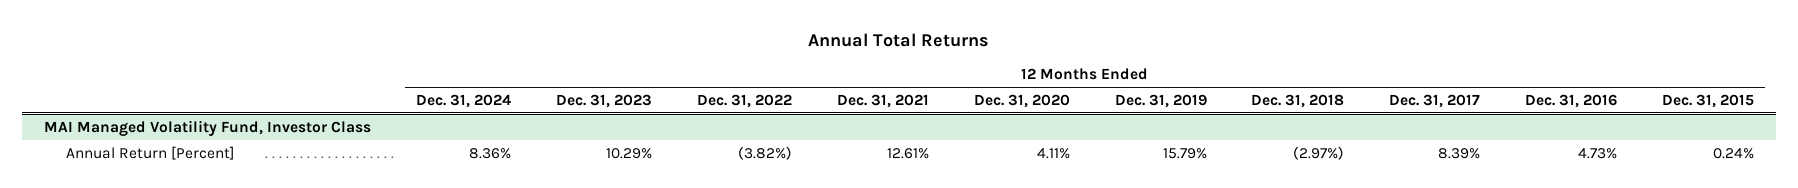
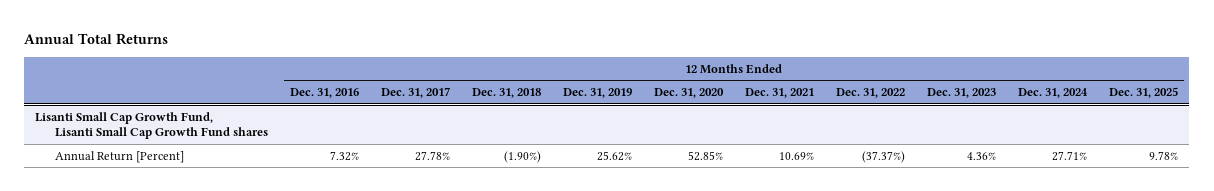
- | 12 Months Ended Dec. 31, 2024 | 12 Months Ended Dec. 31, 2023 | 12 Months Ended Dec. 31, 2022 | 12 Months Ended Dec. 31, 2021 | 12 Months Ended Dec. 31, 2020 | 12 Months Ended Dec. 31, 2019 | 12 Months Ended Dec. 31, 2018 | 12 Months Ended Dec. 31, 2017 | 12 Months Ended Dec. 31, 2016 | 12 Months Ended Dec. 31, 2015
+ | 12 Months Ended Dec. 31, 2016 | 12 Months Ended Dec. 31, 2017 | 12 Months Ended Dec. 31, 2018 | 12 Months Ended Dec. 31, 2019 | 12 Months Ended Dec. 31, 2020 | 12 Months Ended Dec. 31, 2021 | 12 Months Ended Dec. 31, 2022 | 12 Months Ended Dec. 31, 2023 | 12 Months Ended Dec. 31, 2024 | 12 Months Ended Dec. 31, 2025
- MAI Managed Volatility Fund, Investor Class
- Annual Return [Percent] | 8.36% | 10.29% | (3.82%) | 12.61% | 4.11% | 15.79% | (2.97%) | 8.39% | 4.73% | 0.24%
+ Lisanti Small Cap Growth Fund, Lisanti Small Cap Growth Fund shares
+ Annual Return [Percent] | 7.32% | 27.78% | (1.90%) | 25.62% | 52.85% | 10.69% | (37.37%) | 4.36% | 27.71% | 9.78%

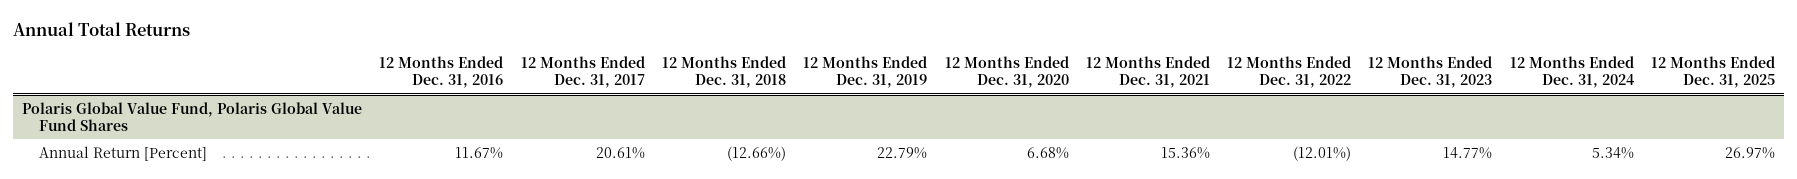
- Lisanti Small Cap Growth Fund, Lisanti Small Cap Growth Fund shares
- Annual Return [Percent] | 7.32% | 27.78% | (1.90%) | 25.62% | 52.85% | 10.69% | (37.37%) | 4.36% | 27.71% | 9.78%
+ Polaris Global Value Fund, Polaris Global Value Fund Shares
+ Annual Return [Percent] | 11.67% | 20.61% | (12.66%) | 22.79% | 6.68% | 15.36% | (12.01%) | 14.77% | 5.34% | 26.97%

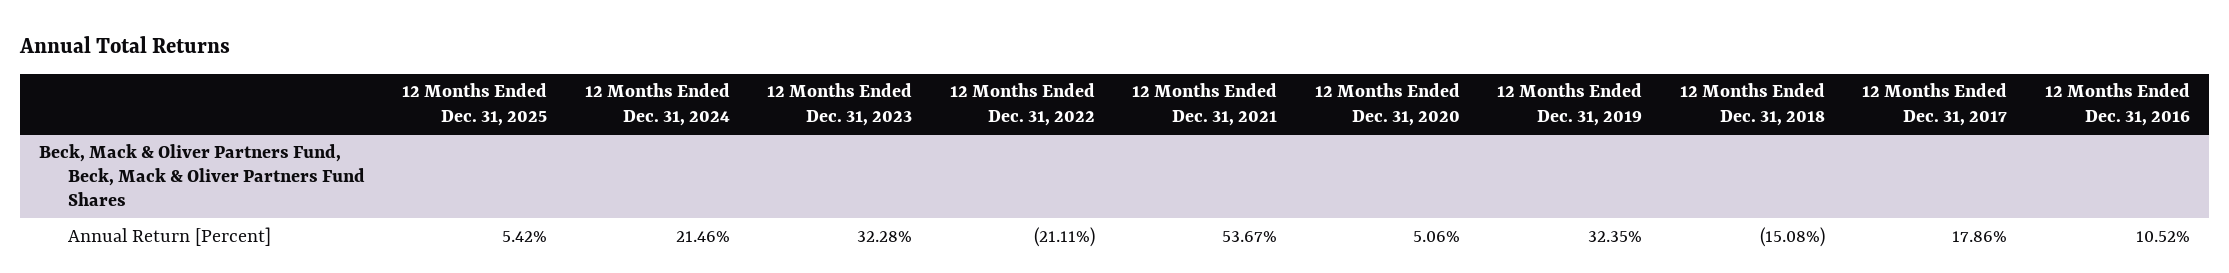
- | 12 Months Ended Dec. 31, 2016 | 12 Months Ended Dec. 31, 2017 | 12 Months Ended Dec. 31, 2018 | 12 Months Ended Dec. 31, 2019 | 12 Months Ended Dec. 31, 2020 | 12 Months Ended Dec. 31, 2021 | 12 Months Ended Dec. 31, 2022 | 12 Months Ended Dec. 31, 2023 | 12 Months Ended Dec. 31, 2024 | 12 Months Ended Dec. 31, 2025
+ | 12 Months Ended Dec. 31, 2025 | 12 Months Ended Dec. 31, 2024 | 12 Months Ended Dec. 31, 2023 | 12 Months Ended Dec. 31, 2022 | 12 Months Ended Dec. 31, 2021 | 12 Months Ended Dec. 31, 2020 | 12 Months Ended Dec. 31, 2019 | 12 Months Ended Dec. 31, 2018 | 12 Months Ended Dec. 31, 2017 | 12 Months Ended Dec. 31, 2016
- Polaris Global Value Fund, Polaris Global Value Fund Shares
- Annual Return [Percent] | 11.67% | 20.61% | (12.66%) | 22.79% | 6.68% | 15.36% | (12.01%) | 14.77% | 5.34% | 26.97%
+ Beck, Mack & Oliver Partners Fund, Beck, Mack & Oliver Partners Fund Shares
+ Annual Return [Percent] | 5.42% | 21.46% | 32.28% | (21.11%) | 53.67% | 5.06% | 32.35% | (15.08%) | 17.86% | 10.52%

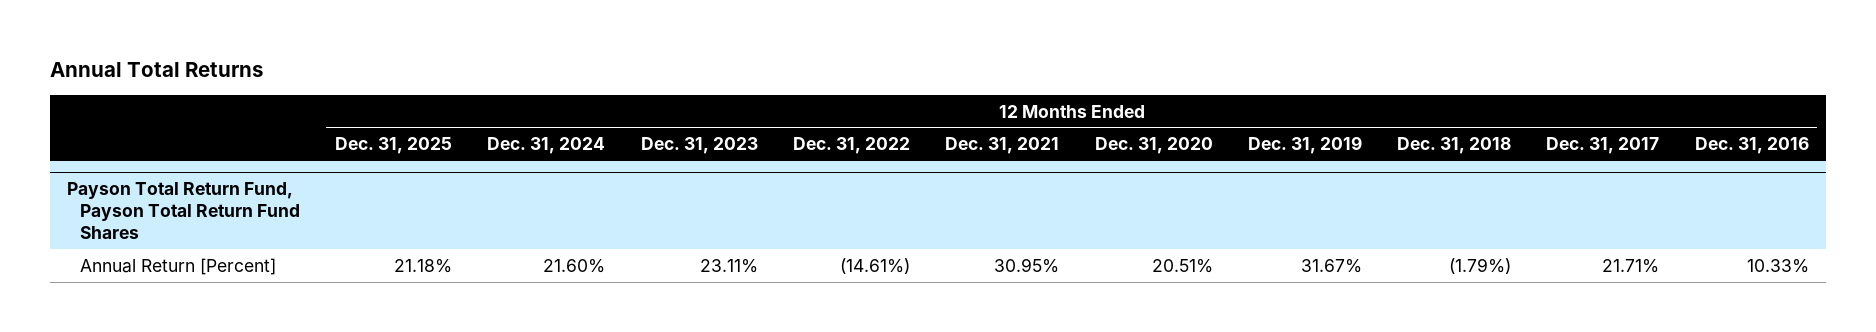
- Beck, Mack & Oliver Partners Fund, Beck, Mack & Oliver Partners Fund Shares
- Annual Return [Percent] | 5.42% | 21.46% | 32.28% | (21.11%) | 53.67% | 5.06% | 32.35% | (15.08%) | 17.86% | 10.52%
+ Payson Total Return Fund, Payson Total Return Fund Shares
+ Annual Return [Percent] | 21.18% | 21.60% | 23.11% | (14.61%) | 30.95% | 20.51% | 31.67% | (1.79%) | 21.71% | 10.33%

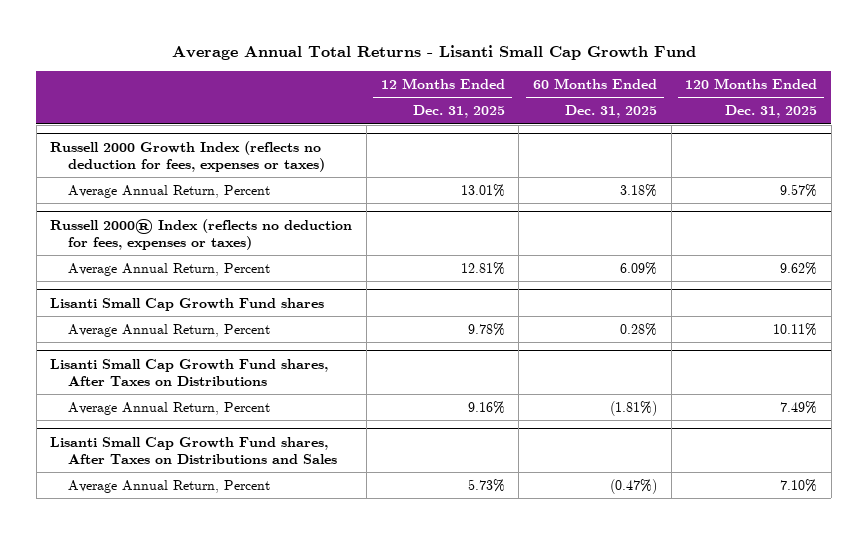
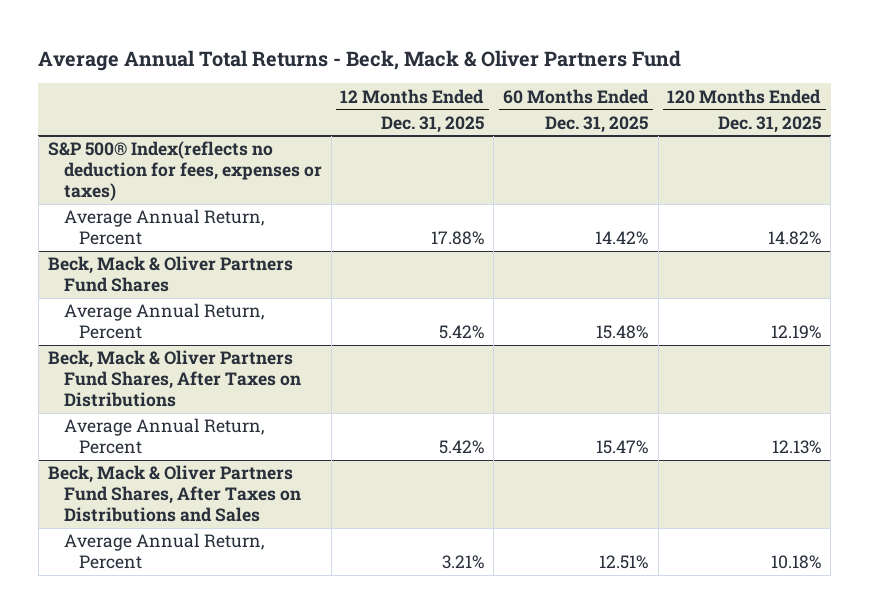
- Average Annual Total Returns - Lisanti Small Cap Growth Fund
+ Average Annual Total Returns - Beck, Mack & Oliver Partners Fund
- Russell 2000 Growth Index (reflects no deduction for fees, expenses or taxes)
- Average Annual Return, Percent | 13.01% | 3.18% | 9.57%
- Russell 2000® Index (reflects no deduction for fees, expenses or taxes)
- Average Annual Return, Percent | 12.81% | 6.09% | 9.62%
- Lisanti Small Cap Growth Fund shares
- Average Annual Return, Percent | 9.78% | 0.28% | 10.11%
- Lisanti Small Cap Growth Fund shares, After Taxes on Distributions
- Average Annual Return, Percent | 9.16% | (1.81%) | 7.49%
- Lisanti Small Cap Growth Fund shares, After Taxes on Distributions and Sales
- Average Annual Return, Percent | 5.73% | (0.47%) | 7.10%
+ S&P 500® Index(reflects no deduction for fees, expenses or taxes)
+ Average Annual Return, Percent | 17.88% | 14.42% | 14.82%
+ Beck, Mack & Oliver Partners Fund Shares
+ Average Annual Return, Percent | 5.42% | 15.48% | 12.19%
+ Beck, Mack & Oliver Partners Fund Shares, After Taxes on Distributions
+ Average Annual Return, Percent | 5.42% | 15.47% | 12.13%
+ Beck, Mack & Oliver Partners Fund Shares, After Taxes on Distributions and Sales
+ Average Annual Return, Percent | 3.21% | 12.51% | 10.18%

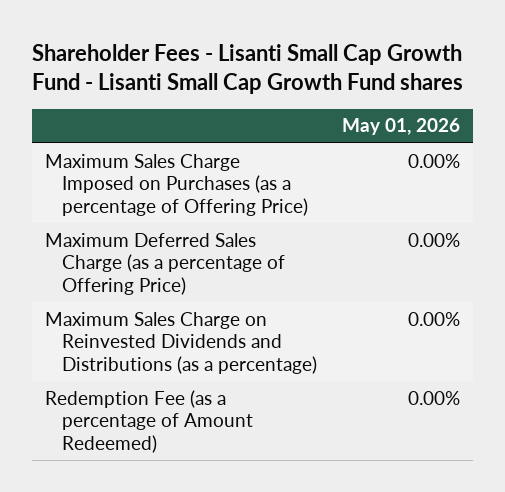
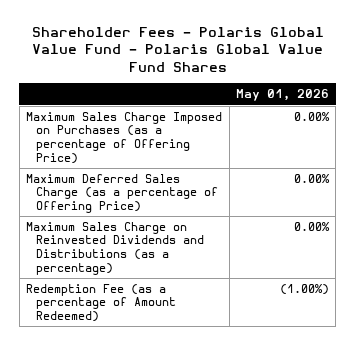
- Shareholder Fees - Lisanti Small Cap Growth Fund - Lisanti Small Cap Growth Fund shares
+ Shareholder Fees - Polaris Global Value Fund - Polaris Global Value Fund Shares
- Redemption Fee (as a percentage of Amount Redeemed) | 0.00%
+ Redemption Fee (as a percentage of Amount Redeemed) | (1.00%)

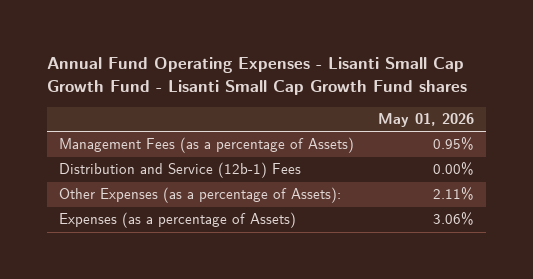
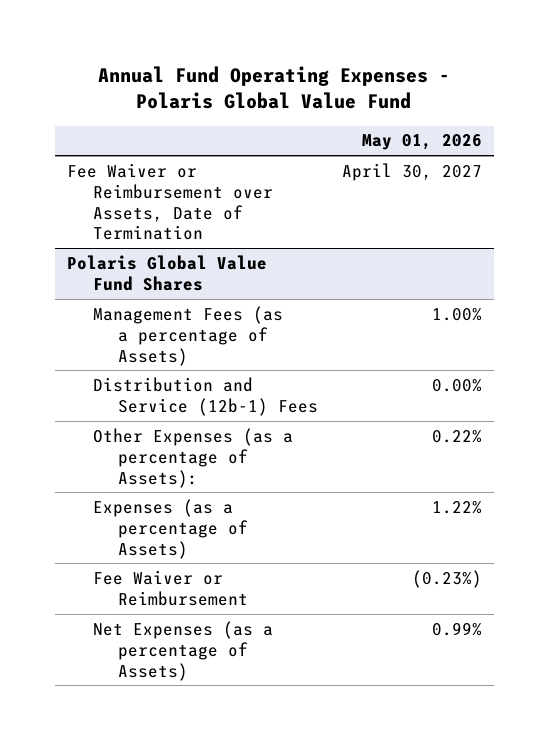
- Annual Fund Operating Expenses - Lisanti Small Cap Growth Fund - Lisanti Small Cap Growth Fund shares
+ Annual Fund Operating Expenses - Polaris Global Value Fund
- Management Fees (as a percentage of Assets) | 0.95%
+ Fee Waiver or Reimbursement over Assets, Date of Termination | April 30, 2027
+ Polaris Global Value Fund Shares
+ Management Fees (as a percentage of Assets) | 1.00%
- Other Expenses (as a percentage of Assets): | 2.11%
- Expenses (as a percentage of Assets) | 3.06%
+ Other Expenses (as a percentage of Assets): | 0.22%
+ Expenses (as a percentage of Assets) | 1.22%
+ Fee Waiver or Reimbursement | (0.23%)
+ Net Expenses (as a percentage of Assets) | 0.99%

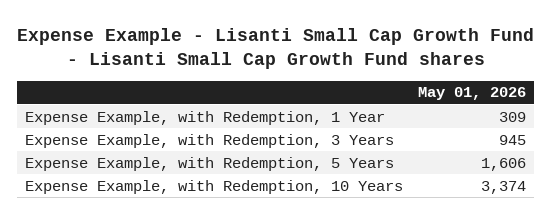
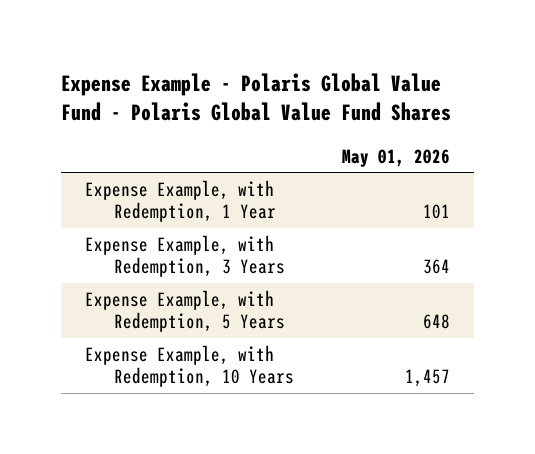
- Expense Example - Lisanti Small Cap Growth Fund - Lisanti Small Cap Growth Fund shares
+ Expense Example - Polaris Global Value Fund - Polaris Global Value Fund Shares
- Expense Example, with Redemption, 1 Year | 309
- Expense Example, with Redemption, 3 Years | 945
- Expense Example, with Redemption, 5 Years | 1,606
- Expense Example, with Redemption, 10 Years | 3,374
+ Expense Example, with Redemption, 1 Year | 101
+ Expense Example, with Redemption, 3 Years | 364
+ Expense Example, with Redemption, 5 Years | 648
+ Expense Example, with Redemption, 10 Years | 1,457

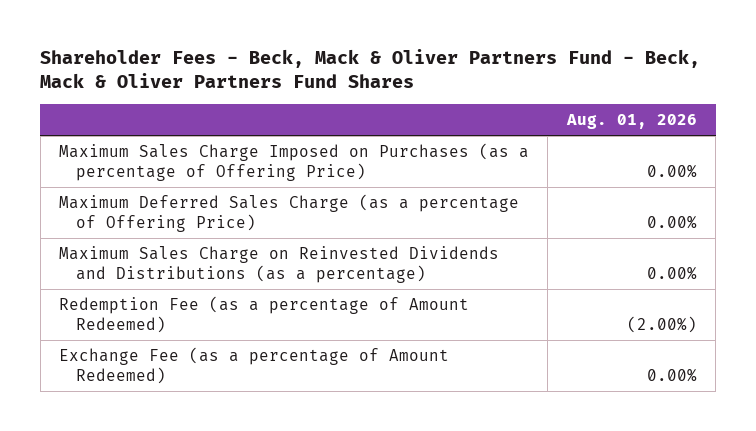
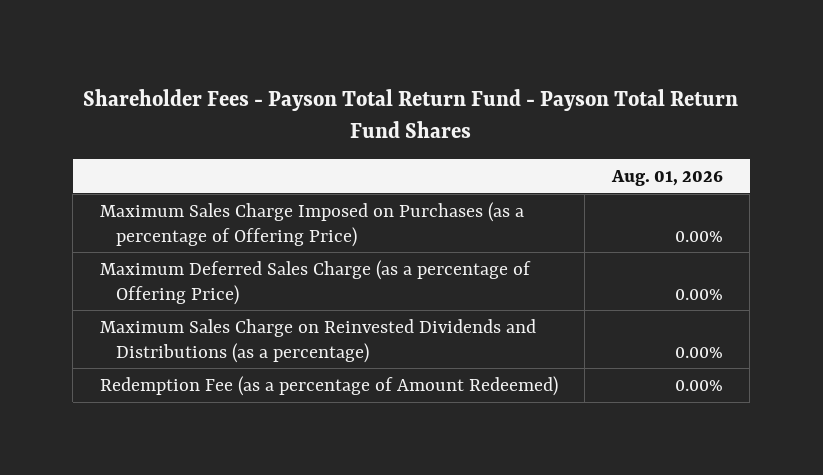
- Shareholder Fees - Beck, Mack & Oliver Partners Fund - Beck, Mack & Oliver Partners Fund Shares
+ Shareholder Fees - Payson Total Return Fund - Payson Total Return Fund Shares
- Redemption Fee (as a percentage of Amount Redeemed) | (2.00%)
- Exchange Fee (as a percentage of Amount Redeemed) | 0.00%
+ Redemption Fee (as a percentage of Amount Redeemed) | 0.00%

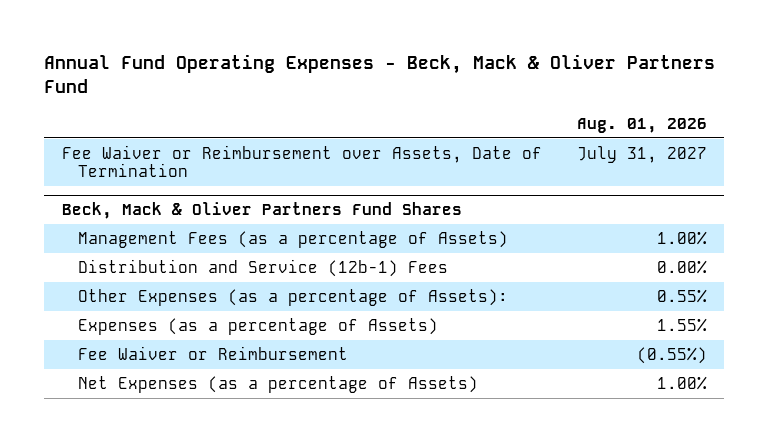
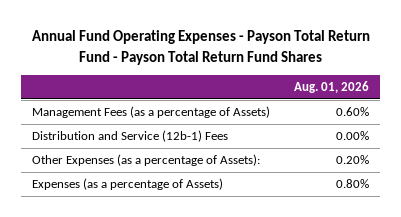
- Annual Fund Operating Expenses - Beck, Mack & Oliver Partners Fund
+ Annual Fund Operating Expenses - Payson Total Return Fund - Payson Total Return Fund Shares
- Fee Waiver or Reimbursement over Assets, Date of Termination | July 31, 2027
- Beck, Mack & Oliver Partners Fund Shares
- Management Fees (as a percentage of Assets) | 1.00%
+ Management Fees (as a percentage of Assets) | 0.60%
- Other Expenses (as a percentage of Assets): | 0.55%
- Expenses (as a percentage of Assets) | 1.55%
- Fee Waiver or Reimbursement | (0.55%)
- Net Expenses (as a percentage of Assets) | 1.00%
+ Other Expenses (as a percentage of Assets): | 0.20%
+ Expenses (as a percentage of Assets) | 0.80%

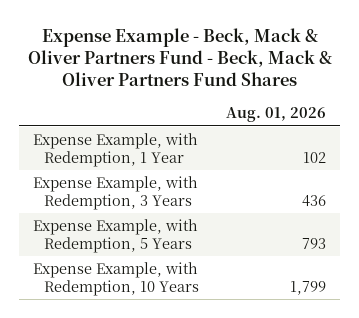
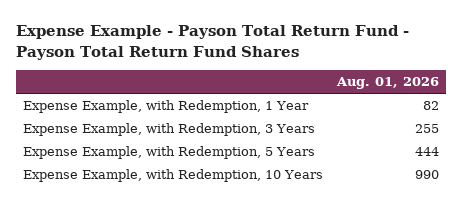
- Expense Example - Beck, Mack & Oliver Partners Fund - Beck, Mack & Oliver Partners Fund Shares
+ Expense Example - Payson Total Return Fund - Payson Total Return Fund Shares
- Expense Example, with Redemption, 1 Year | 102
- Expense Example, with Redemption, 3 Years | 436
- Expense Example, with Redemption, 5 Years | 793
- Expense Example, with Redemption, 10 Years | 1,799
+ Expense Example, with Redemption, 1 Year | 82
+ Expense Example, with Redemption, 3 Years | 255
+ Expense Example, with Redemption, 5 Years | 444
+ Expense Example, with Redemption, 10 Years | 990

